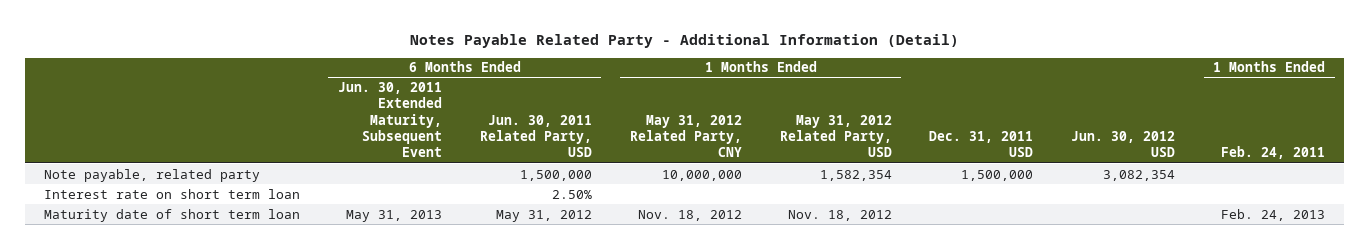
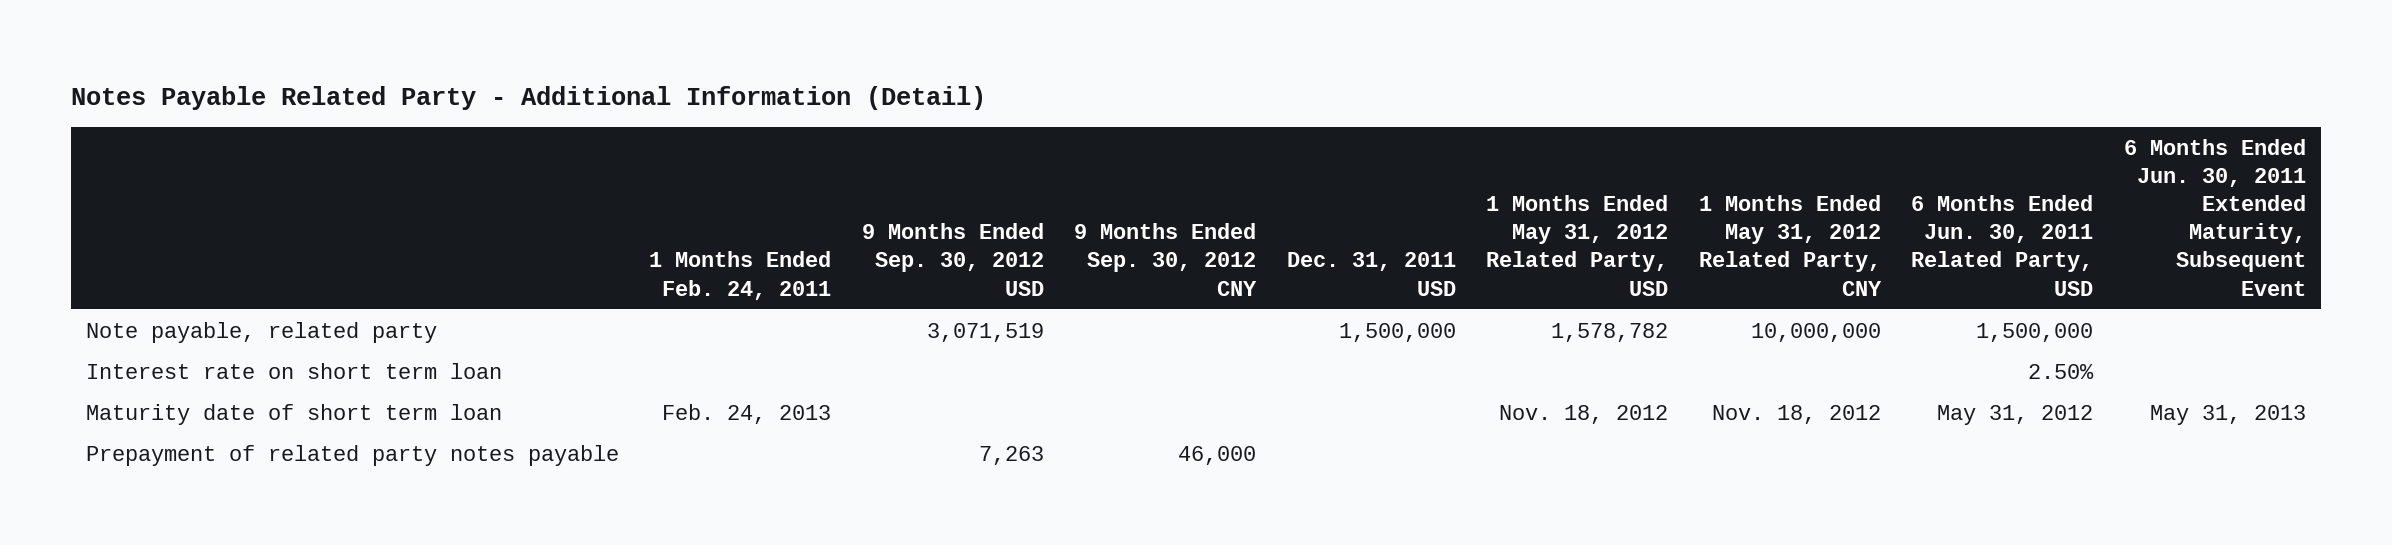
- | 6 Months Ended Jun. 30, 2011 Extended Maturity, Subsequent Event | 6 Months Ended Jun. 30, 2011 Related Party, USD | 1 Months Ended May 31, 2012 Related Party, CNY | 1 Months Ended May 31, 2012 Related Party, USD | Dec. 31, 2011 USD | Jun. 30, 2012 USD | 1 Months Ended Feb. 24, 2011
+ | 1 Months Ended Feb. 24, 2011 | 9 Months Ended Sep. 30, 2012 USD | 9 Months Ended Sep. 30, 2012 CNY | Dec. 31, 2011 USD | 1 Months Ended May 31, 2012 Related Party, USD | 1 Months Ended May 31, 2012 Related Party, CNY | 6 Months Ended Jun. 30, 2011 Related Party, USD | 6 Months Ended Jun. 30, 2011 Extended Maturity, Subsequent Event
- Note payable, related party | | 1,500,000 | 10,000,000 | 1,582,354 | 1,500,000 | 3,082,354 |
+ Note payable, related party | | 3,071,519 | | 1,500,000 | 1,578,782 | 10,000,000 | 1,500,000 |
+ Prepayment of related party notes payable | | 7,263 | 46,000 | | | | |

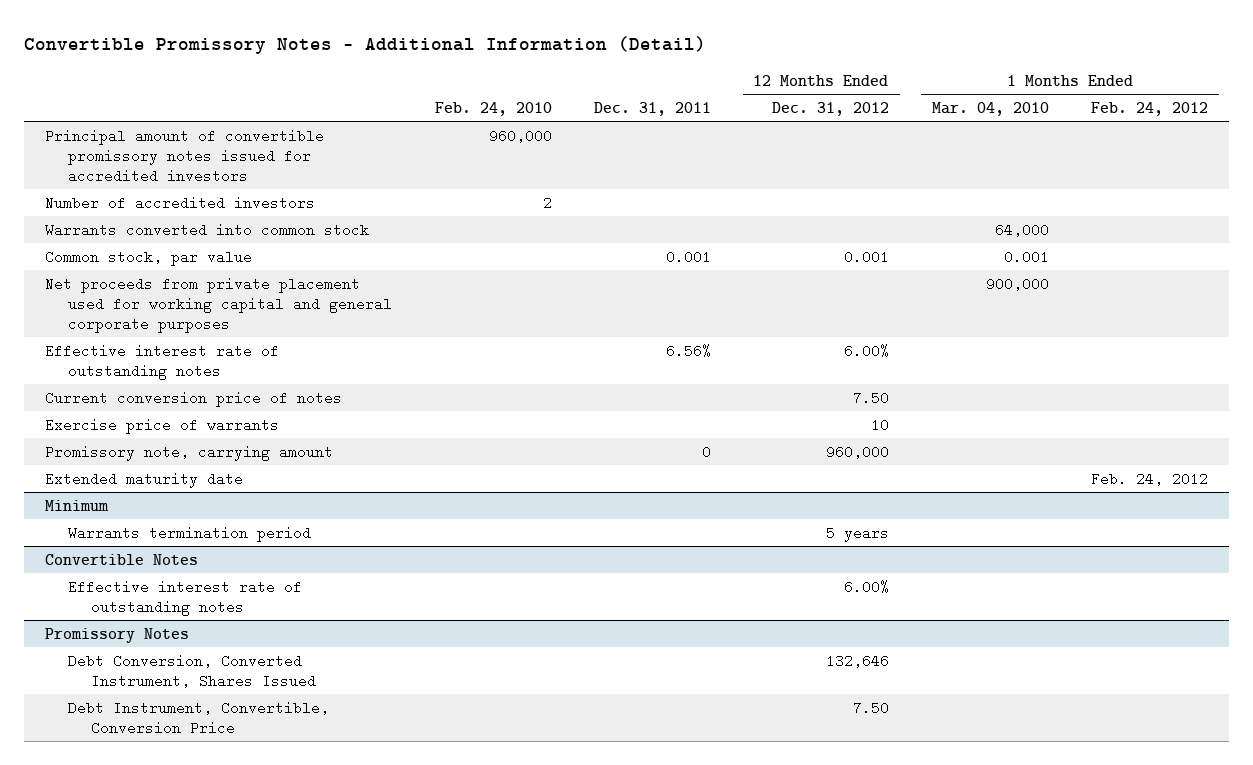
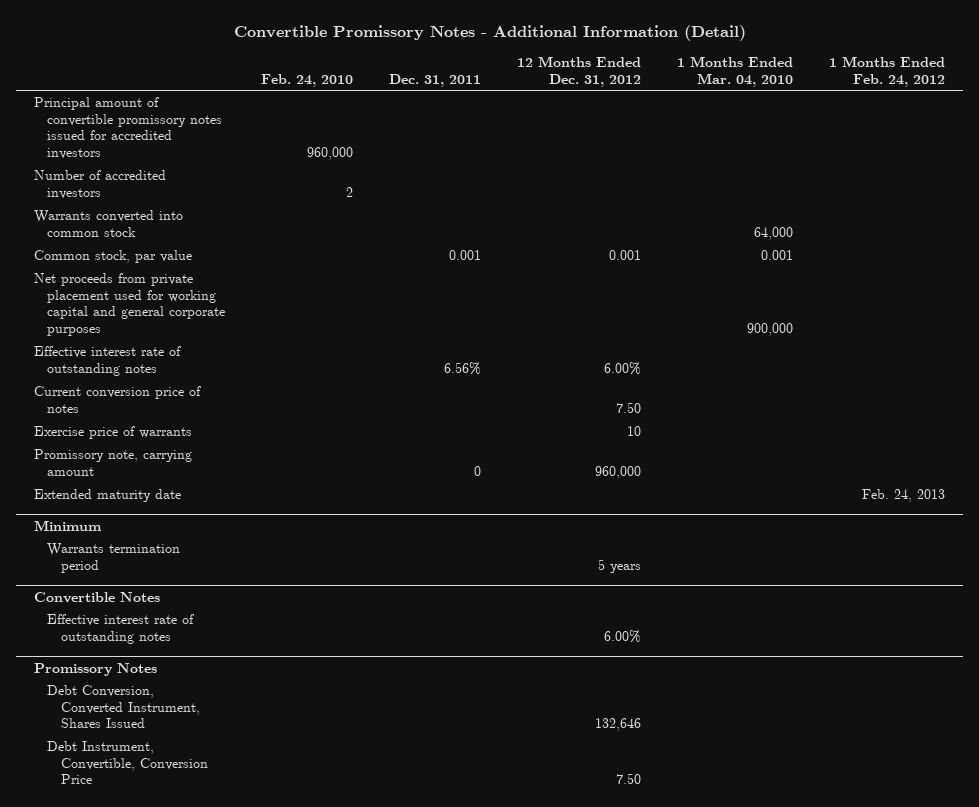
- Extended maturity date | | | | | Feb. 24, 2012
+ Extended maturity date | | | | | Feb. 24, 2013

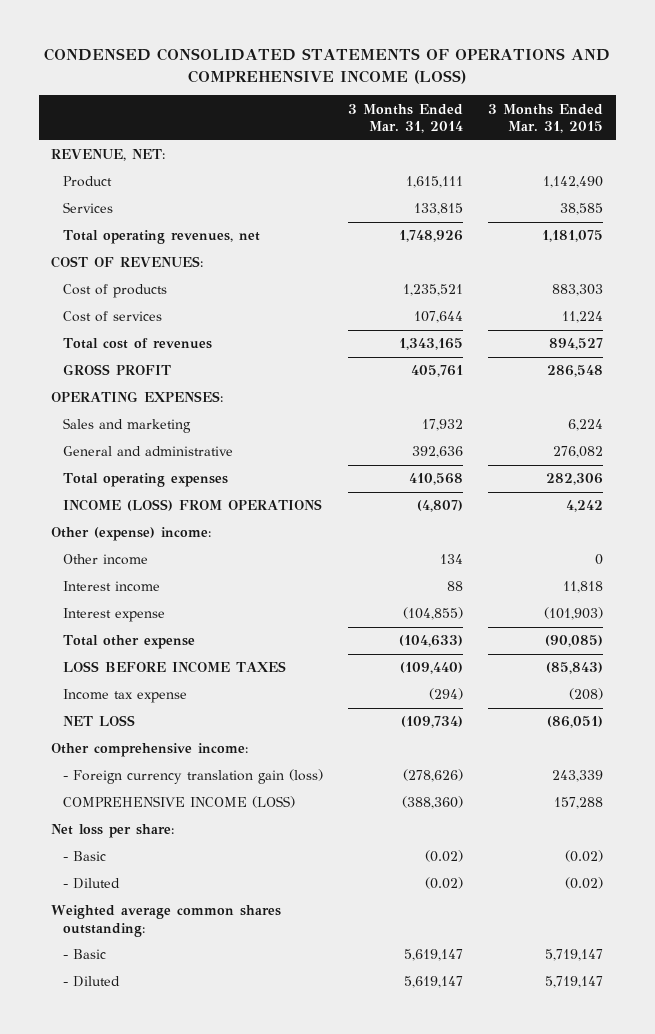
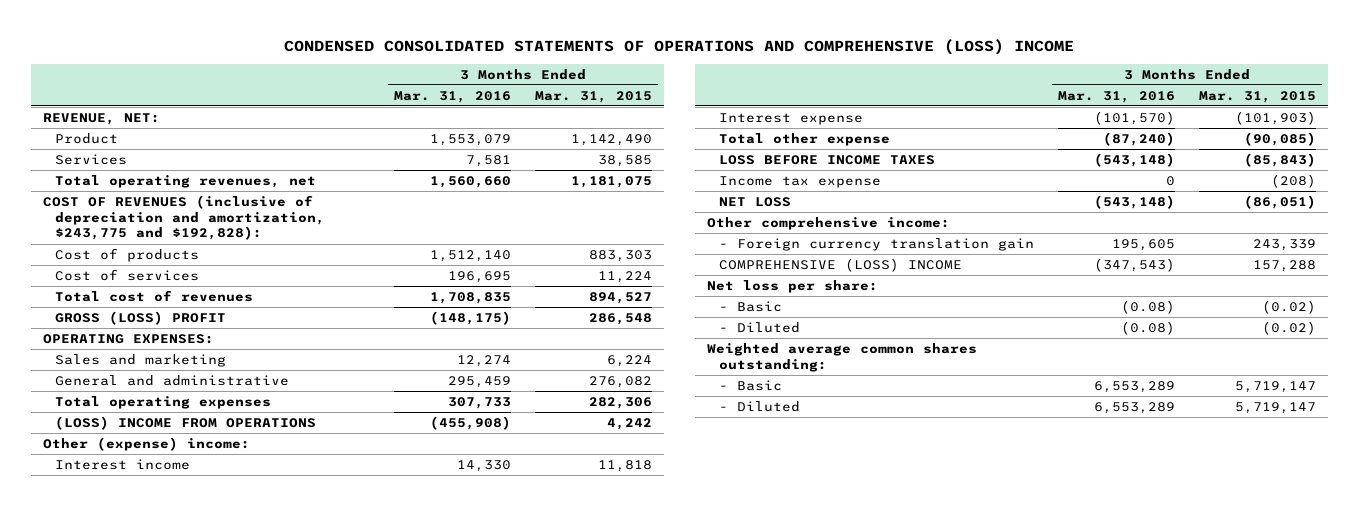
- CONDENSED CONSOLIDATED STATEMENTS OF OPERATIONS AND COMPREHENSIVE INCOME (LOSS)
+ CONDENSED CONSOLIDATED STATEMENTS OF OPERATIONS AND COMPREHENSIVE (LOSS) INCOME
- | 3 Months Ended Mar. 31, 2014 | 3 Months Ended Mar. 31, 2015
+ | 3 Months Ended Mar. 31, 2016 | 3 Months Ended Mar. 31, 2015
- COST OF REVENUES:
+ COST OF REVENUES (inclusive of depreciation and amortization, $243,775 and $192,828):
- GROSS PROFIT | 405,761 | 286,548
+ GROSS (LOSS) PROFIT | (148,175) | 286,548
- INCOME (LOSS) FROM OPERATIONS | (4,807) | 4,242
+ (LOSS) INCOME FROM OPERATIONS | (455,908) | 4,242
- Other income | 134 | 0
- - Foreign currency translation gain (loss) | (278,626) | 243,339
- COMPREHENSIVE INCOME (LOSS) | (388,360) | 157,288
+ - Foreign currency translation gain | 195,605 | 243,339
+ COMPREHENSIVE (LOSS) INCOME | (347,543) | 157,288

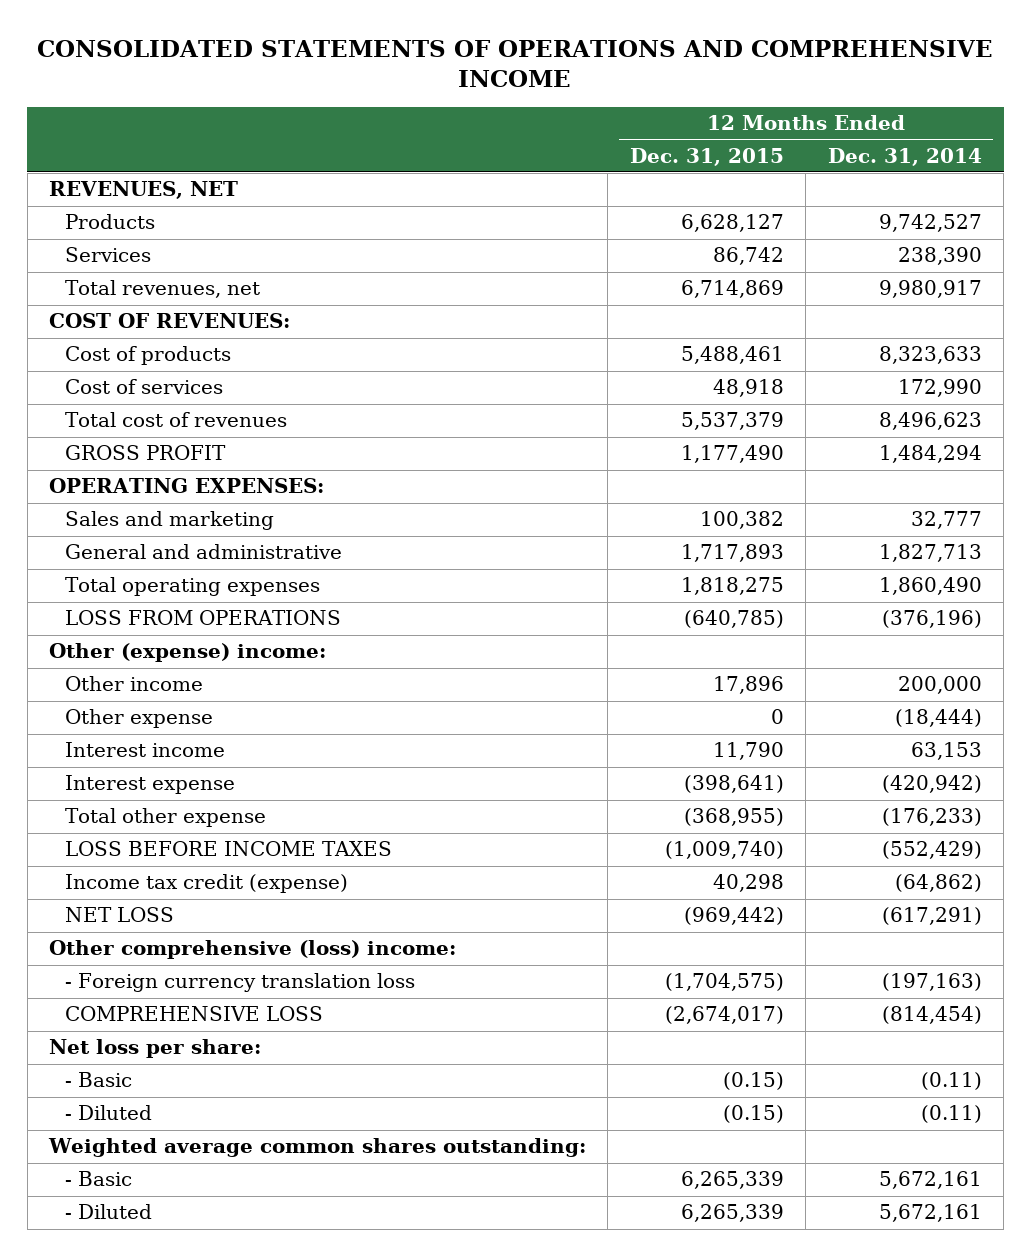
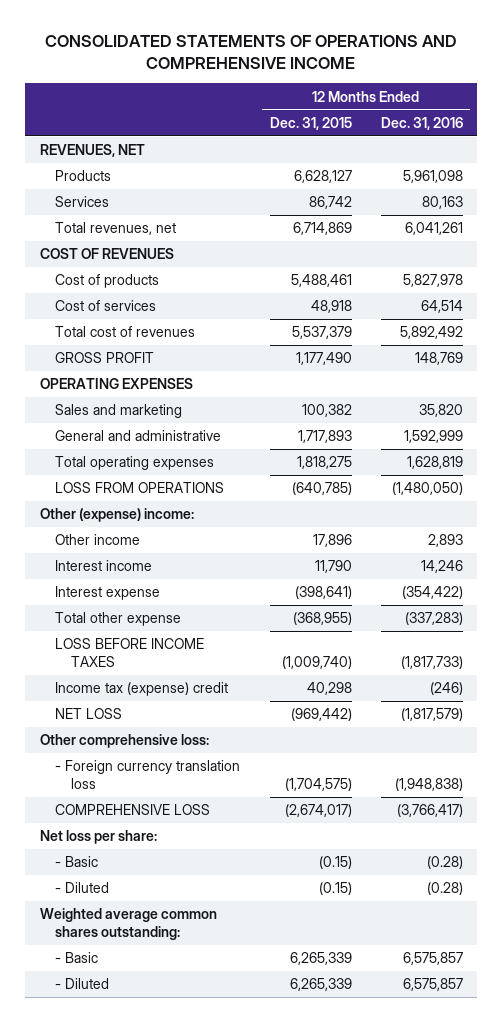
- | 12 Months Ended Dec. 31, 2015 | 12 Months Ended Dec. 31, 2014
+ | 12 Months Ended Dec. 31, 2015 | 12 Months Ended Dec. 31, 2016
- COST OF REVENUES:
+ COST OF REVENUES
- OPERATING EXPENSES:
+ OPERATING EXPENSES
- Other expense | 0 | (18,444)
- Income tax credit (expense) | 40,298 | (64,862)
+ Income tax (expense) credit | 40,298 | (246)
- Other comprehensive (loss) income:
+ Other comprehensive loss:

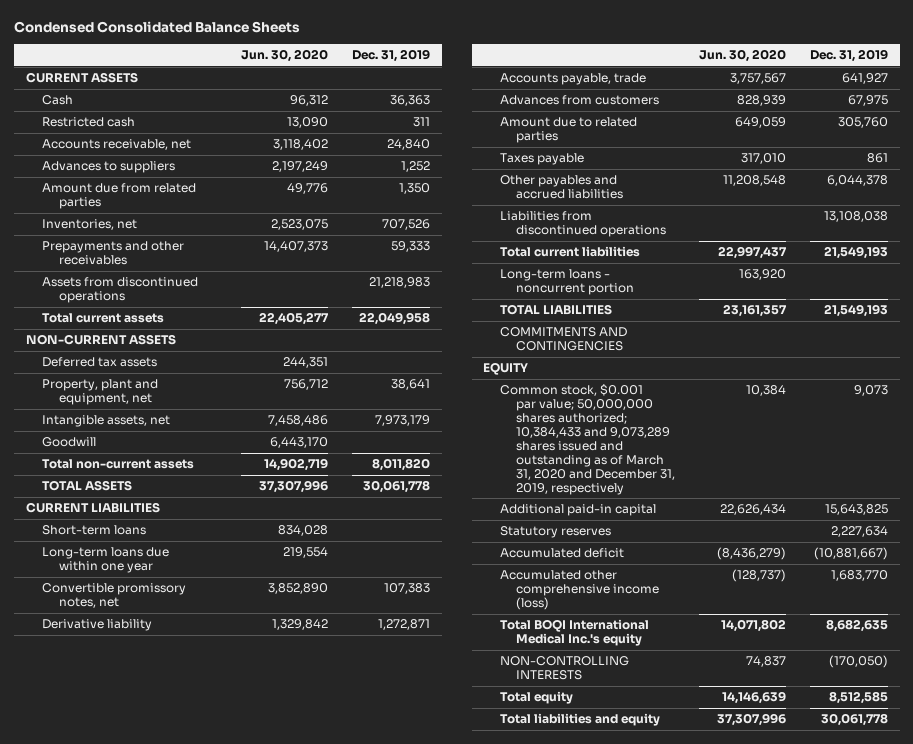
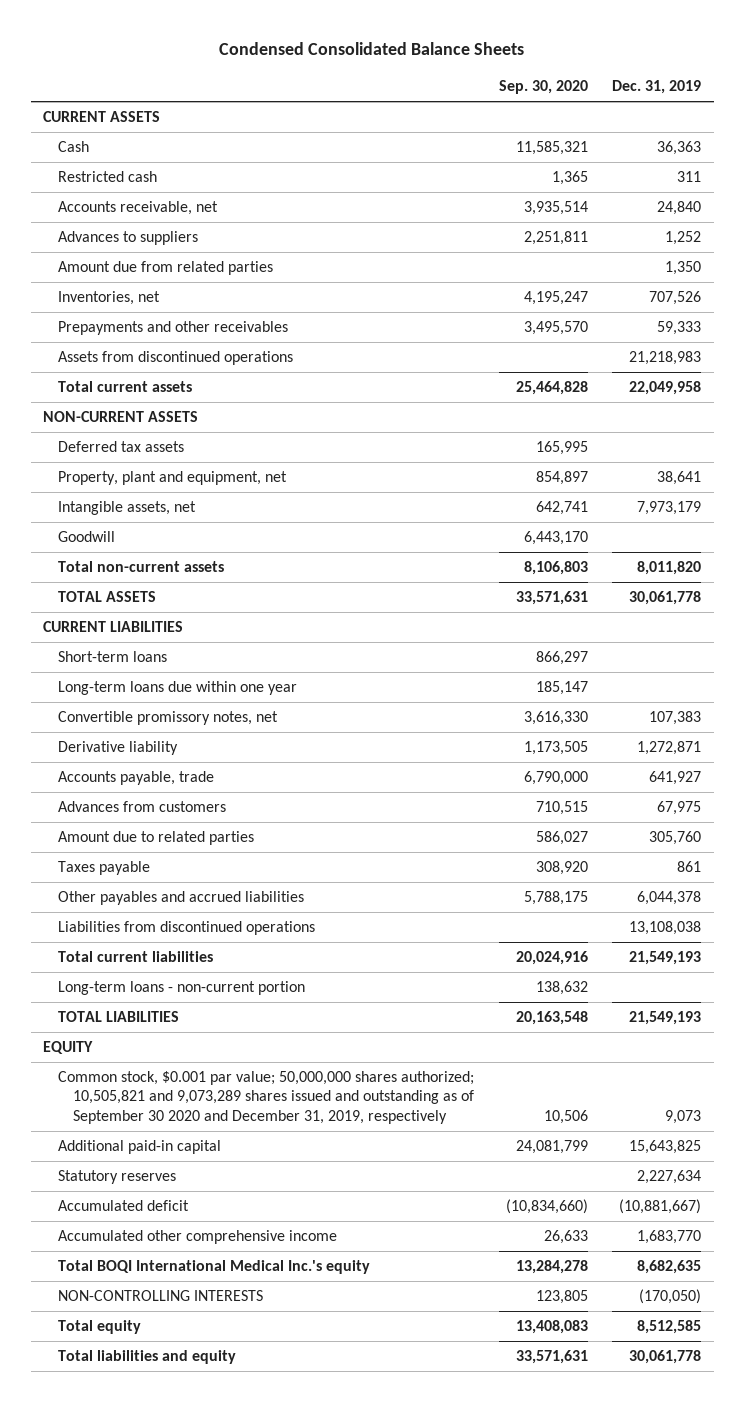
- | Jun. 30, 2020 | Dec. 31, 2019
+ | Sep. 30, 2020 | Dec. 31, 2019
- Long-term loans - noncurrent portion | 163,920 |
+ Long-term loans - non-current portion | 138,632 |
- COMMITMENTS AND CONTINGENCIES
- Common stock, $0.001 par value; 50,000,000 shares authorized; 10,384,433 and 9,073,289 shares issued and outstanding as of March 31, 2020 and December 31, 2019, respectively | 10,384 | 9,073
+ Common stock, $0.001 par value; 50,000,000 shares authorized; 10,505,821 and 9,073,289 shares issued and outstanding as of September 30 2020 and December 31, 2019, respectively | 10,506 | 9,073
- Accumulated other comprehensive income (loss) | (128,737) | 1,683,770
+ Accumulated other comprehensive income | 26,633 | 1,683,770

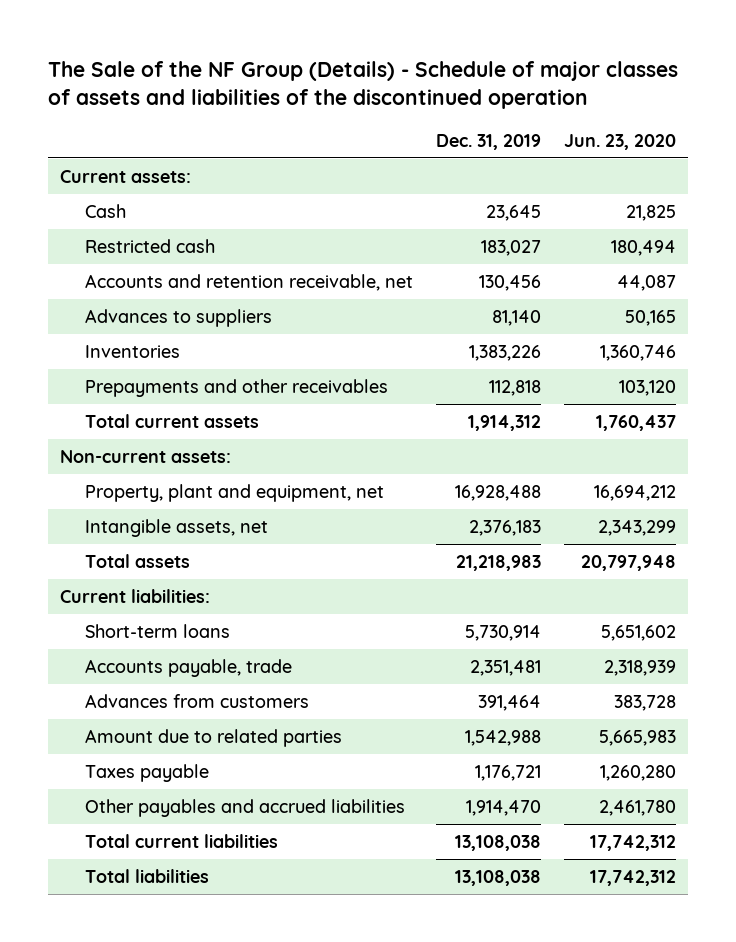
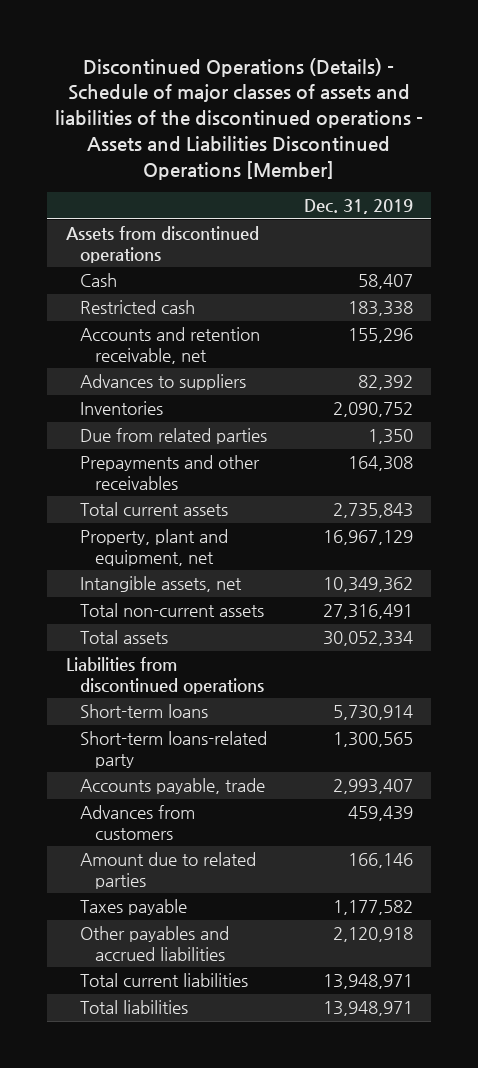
- The Sale of the NF Group (Details) - Schedule of major classes of assets and liabilities of the discontinued operation
+ Discontinued Operations (Details) - Schedule of major classes of assets and liabilities of the discontinued operations - Assets and Liabilities Discontinued Operations [Member]
- | Dec. 31, 2019 | Jun. 23, 2020
+ | Dec. 31, 2019
- Current assets:
- Cash | 23,645 | 21,825
- Restricted cash | 183,027 | 180,494
- Accounts and retention receivable, net | 130,456 | 44,087
- Advances to suppliers | 81,140 | 50,165
- Inventories | 1,383,226 | 1,360,746
- Prepayments and other receivables | 112,818 | 103,120
- Total current assets | 1,914,312 | 1,760,437
- Non-current assets:
- Property, plant and equipment, net | 16,928,488 | 16,694,212
- Intangible assets, net | 2,376,183 | 2,343,299
- Total assets | 21,218,983 | 20,797,948
- Current liabilities:
+ Assets from discontinued operations
+ Cash | 58,407
+ Restricted cash | 183,338
+ Accounts and retention receivable, net | 155,296
+ Advances to suppliers | 82,392
+ Inventories | 2,090,752
+ Due from related parties | 1,350
+ Prepayments and other receivables | 164,308
+ Total current assets | 2,735,843
+ Property, plant and equipment, net | 16,967,129
+ Intangible assets, net | 10,349,362
+ Total non-current assets | 27,316,491
+ Total assets | 30,052,334
+ Liabilities from discontinued operations
- Accounts payable, trade | 2,351,481 | 2,318,939
- Advances from customers | 391,464 | 383,728
- Amount due to related parties | 1,542,988 | 5,665,983
- Taxes payable | 1,176,721 | 1,260,280
- Other payables and accrued liabilities | 1,914,470 | 2,461,780
- Total current liabilities | 13,108,038 | 17,742,312
- Total liabilities | 13,108,038 | 17,742,312
+ Short-term loans-related party | 1,300,565
+ Accounts payable, trade | 2,993,407
+ Advances from customers | 459,439
+ Amount due to related parties | 166,146
+ Taxes payable | 1,177,582
+ Other payables and accrued liabilities | 2,120,918
+ Total current liabilities | 13,948,971
+ Total liabilities | 13,948,971

